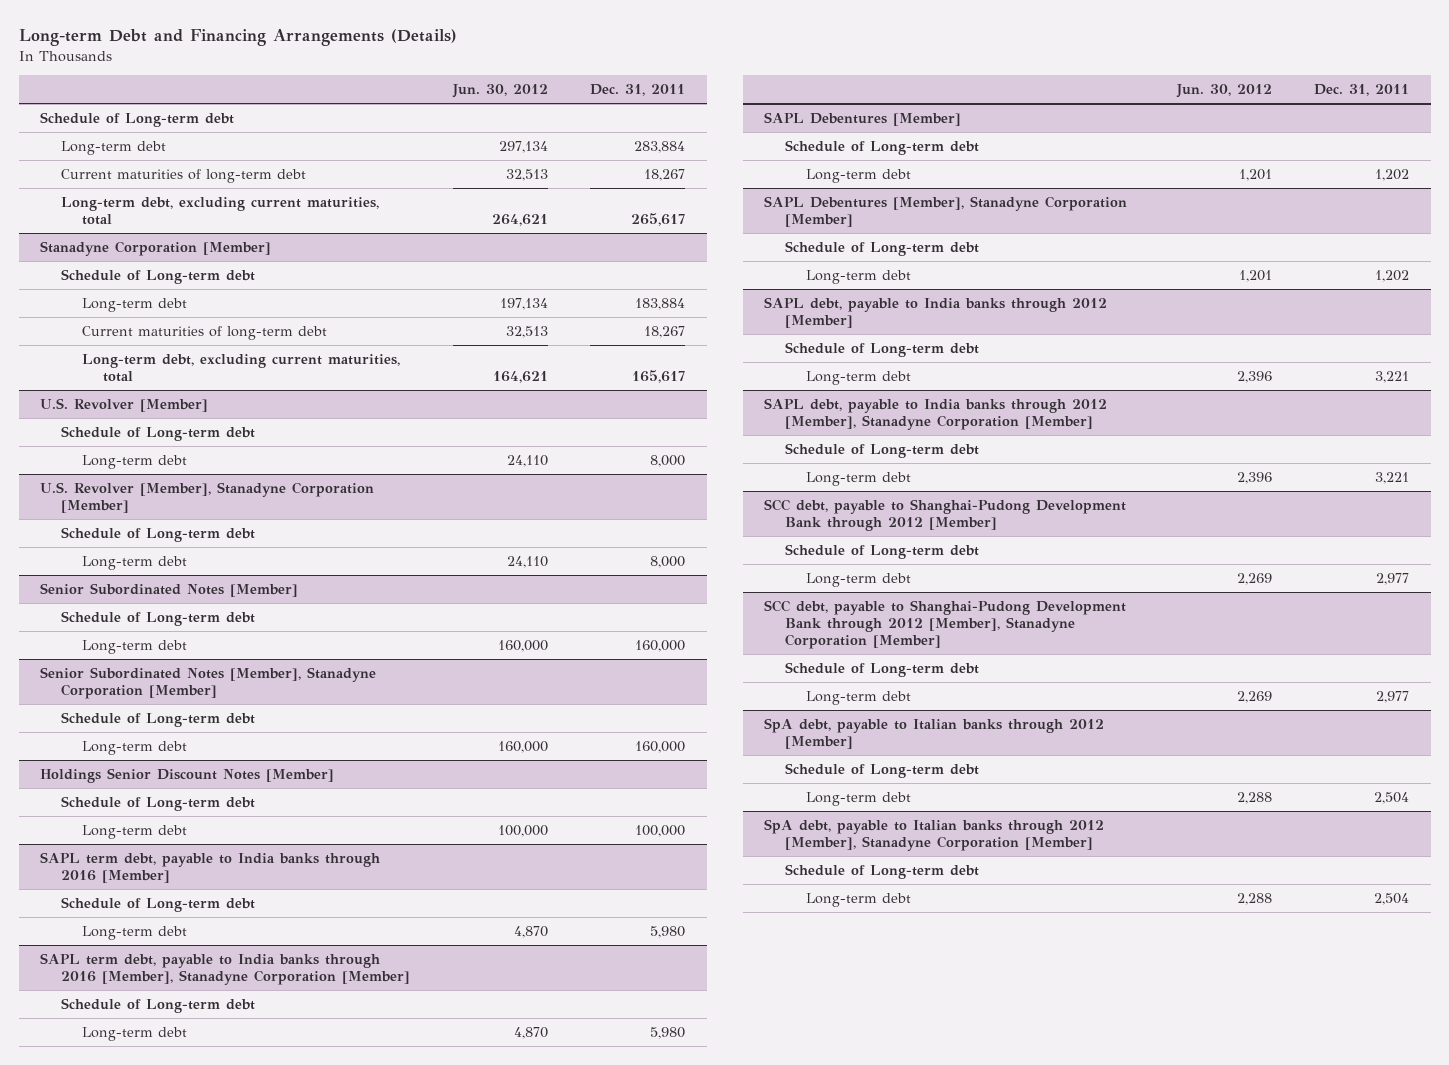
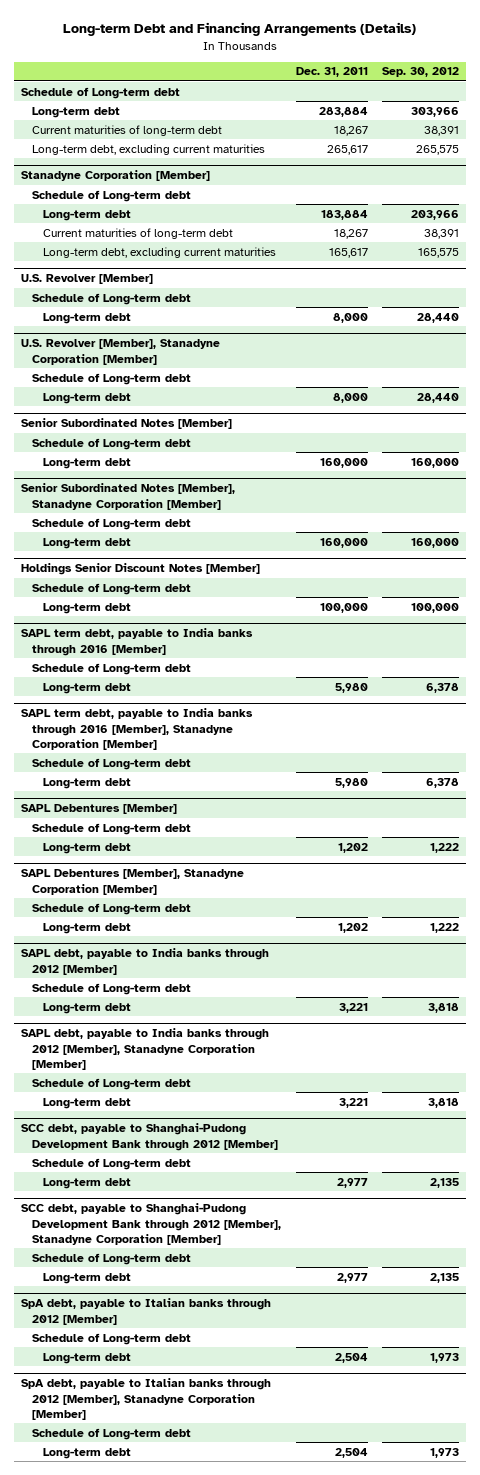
- | Jun. 30, 2012 | Dec. 31, 2011
+ | Dec. 31, 2011 | Sep. 30, 2012
- Long-term debt, excluding current maturities, total | 264,621 | 265,617
+ Long-term debt, excluding current maturities | 265,617 | 265,575
@ Stanadyne Corporation [Member]
- Long-term debt, excluding current maturities, total | 164,621 | 165,617
+ Long-term debt, excluding current maturities | 165,617 | 165,575

